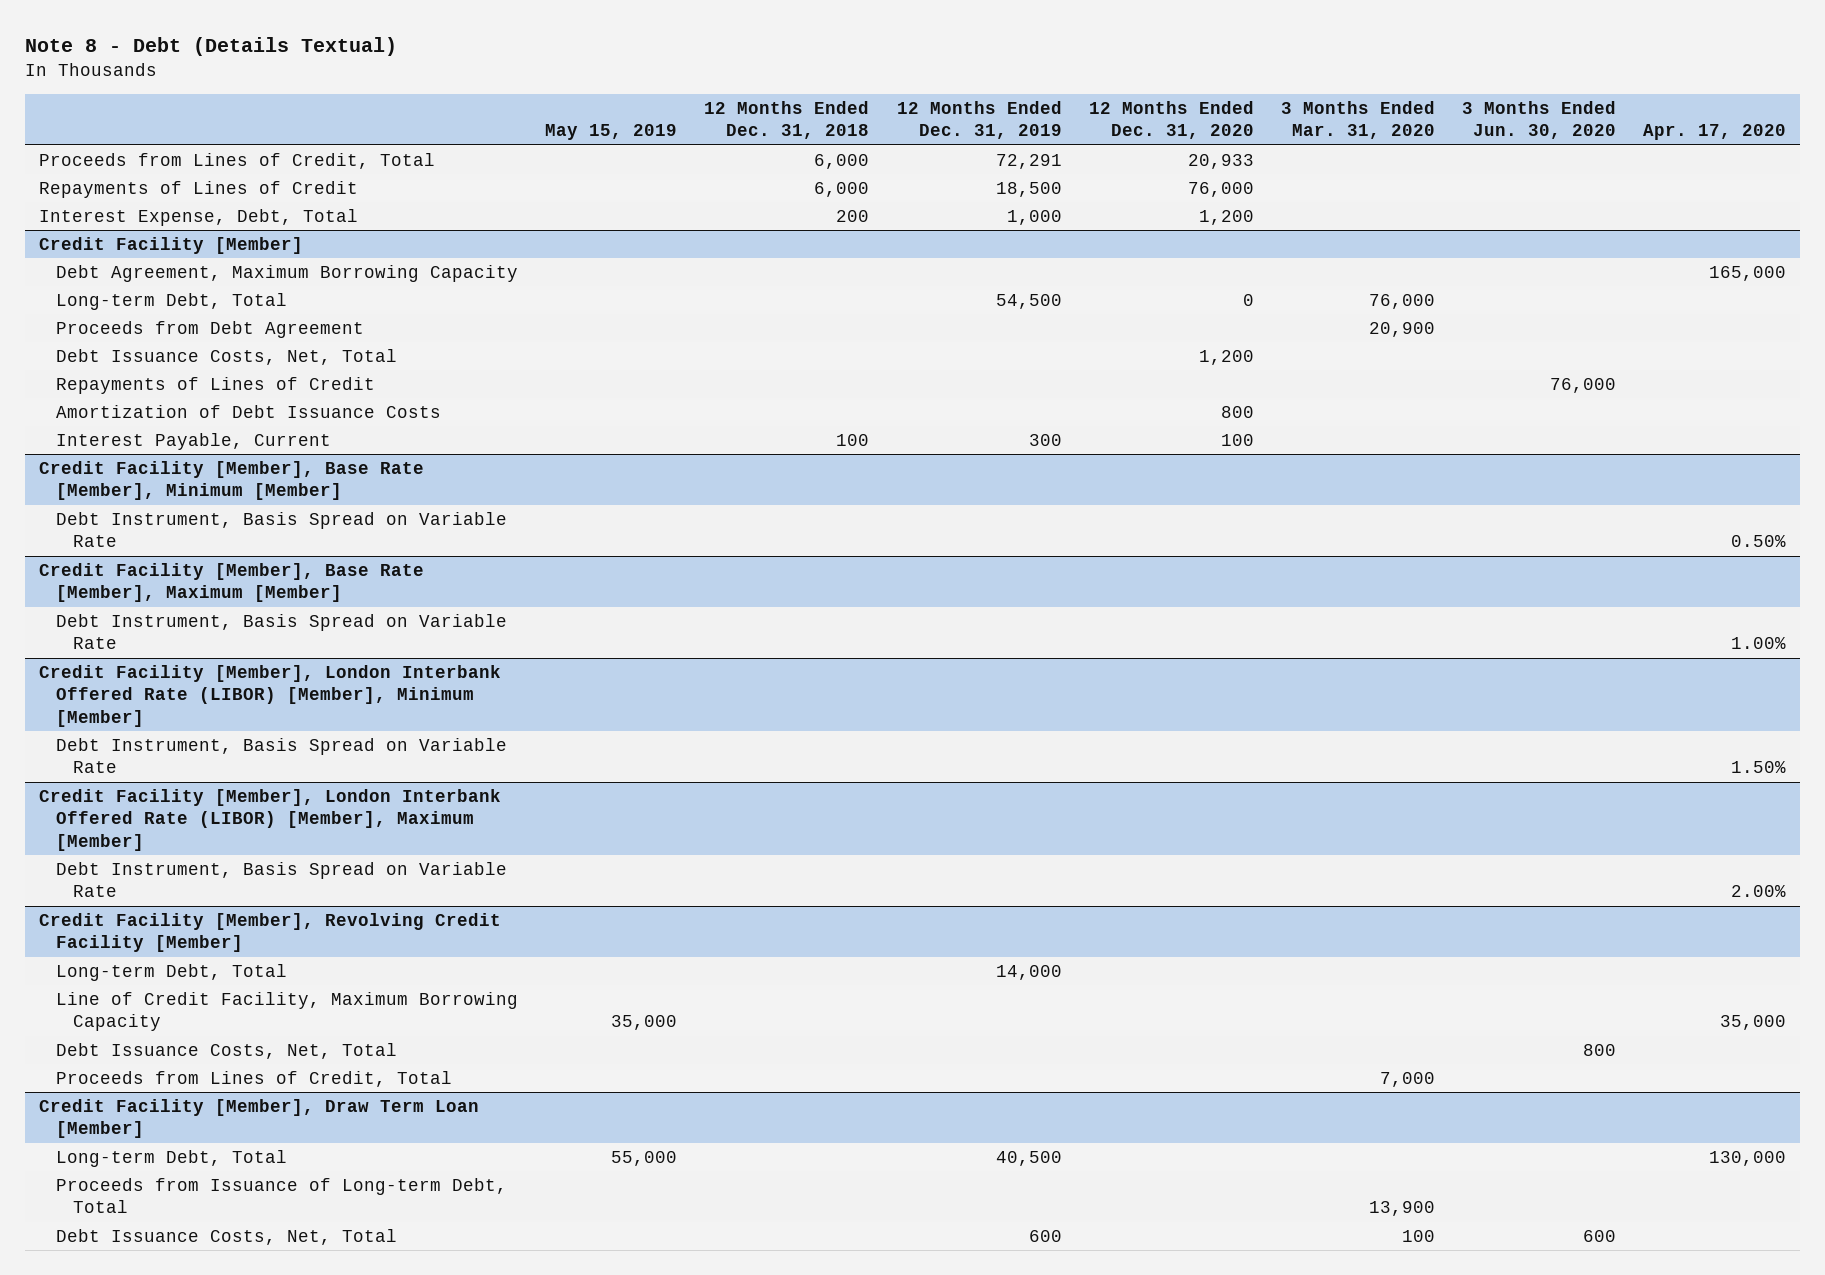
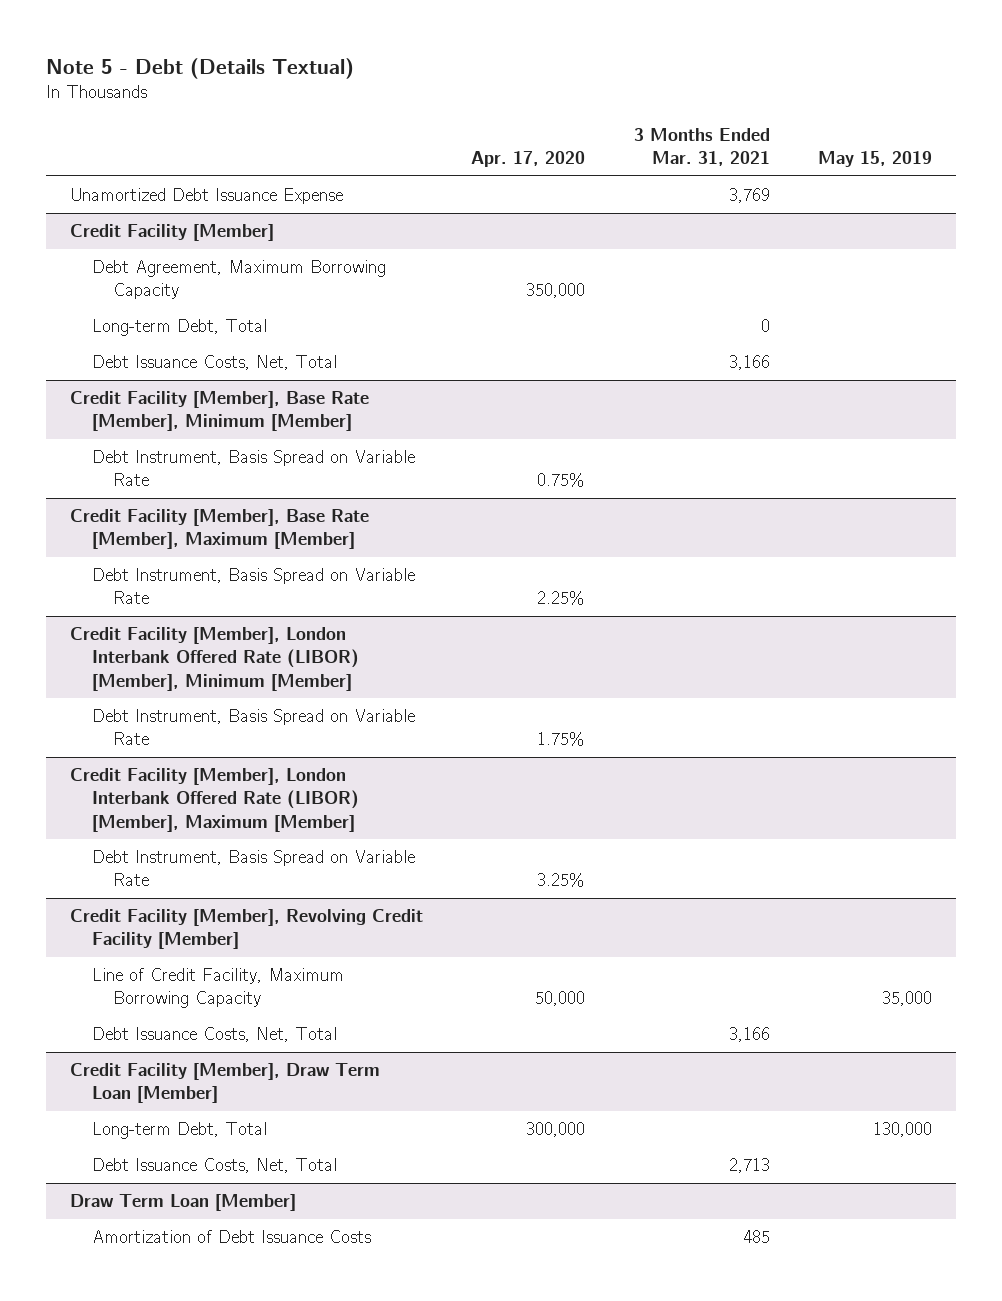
- Note 8 - Debt (Details Textual)
+ Note 5 - Debt (Details Textual)
- | May 15, 2019 | 12 Months Ended Dec. 31, 2018 | 12 Months Ended Dec. 31, 2019 | 12 Months Ended Dec. 31, 2020 | 3 Months Ended Mar. 31, 2020 | 3 Months Ended Jun. 30, 2020 | Apr. 17, 2020
+ | Apr. 17, 2020 | 3 Months Ended Mar. 31, 2021 | May 15, 2019
- Proceeds from Lines of Credit, Total | | 6,000 | 72,291 | 20,933 | | |
- Repayments of Lines of Credit | | 6,000 | 18,500 | 76,000 | | |
- Interest Expense, Debt, Total | | 200 | 1,000 | 1,200 | | |
+ Unamortized Debt Issuance Expense | | 3,769 |
@ Credit Facility [Member]
- Debt Agreement, Maximum Borrowing Capacity | | | | | | | 165,000
+ Debt Agreement, Maximum Borrowing Capacity | 350,000 | |
- Proceeds from Debt Agreement | | | | | 20,900 | |
- Repayments of Lines of Credit | | | | | | 76,000 |
- Amortization of Debt Issuance Costs | | | | 800 | | |
- Interest Payable, Current | | 100 | 300 | 100 | | |
@ Credit Facility [Member], Base Rate [Member], Minimum [Member]
- Debt Instrument, Basis Spread on Variable Rate | | | | | | | 0.50%
+ Debt Instrument, Basis Spread on Variable Rate | 0.75% | |
@ Credit Facility [Member], Base Rate [Member], Maximum [Member]
- Debt Instrument, Basis Spread on Variable Rate | | | | | | | 1.00%
+ Debt Instrument, Basis Spread on Variable Rate | 2.25% | |
@ Credit Facility [Member], London Interbank Offered Rate (LIBOR) [Member], Minimum [Member]
- Debt Instrument, Basis Spread on Variable Rate | | | | | | | 1.50%
+ Debt Instrument, Basis Spread on Variable Rate | 1.75% | |
@ Credit Facility [Member], London Interbank Offered Rate (LIBOR) [Member], Maximum [Member]
- Debt Instrument, Basis Spread on Variable Rate | | | | | | | 2.00%
+ Debt Instrument, Basis Spread on Variable Rate | 3.25% | |
@ Credit Facility [Member], Revolving Credit Facility [Member]
- Long-term Debt, Total | | | 14,000 | | | |
- Line of Credit Facility, Maximum Borrowing Capacity | 35,000 | | | | | | 35,000
+ Line of Credit Facility, Maximum Borrowing Capacity | 50,000 | | 35,000
- Proceeds from Lines of Credit, Total | | | | | 7,000 | |
@ Credit Facility [Member], Draw Term Loan [Member]
- Long-term Debt, Total | 55,000 | | 40,500 | | | | 130,000
- Proceeds from Issuance of Long-term Debt, Total | | | | | 13,900 | |
+ Long-term Debt, Total | 300,000 | | 130,000
+ Draw Term Loan [Member]
+ Amortization of Debt Issuance Costs | | 485 |

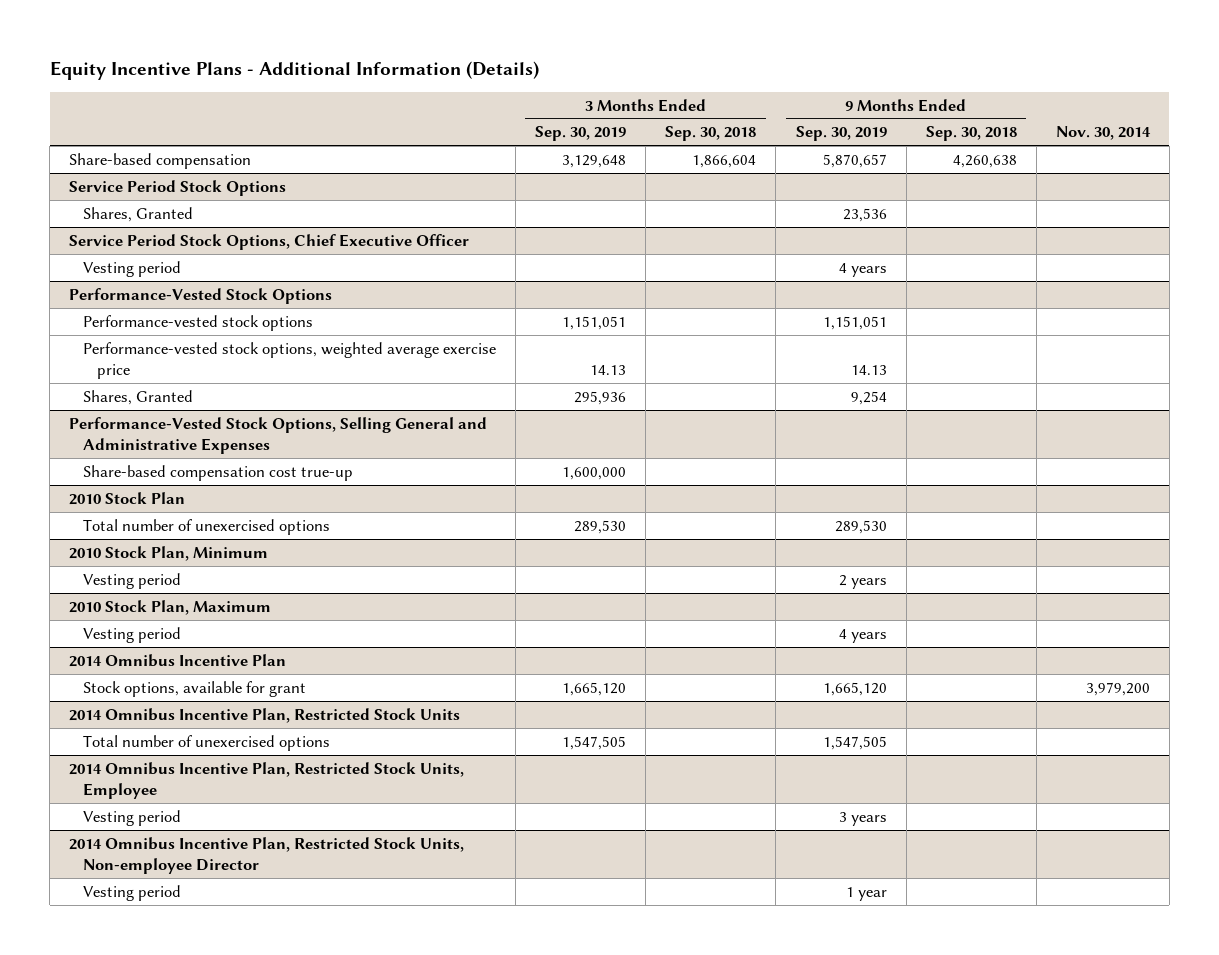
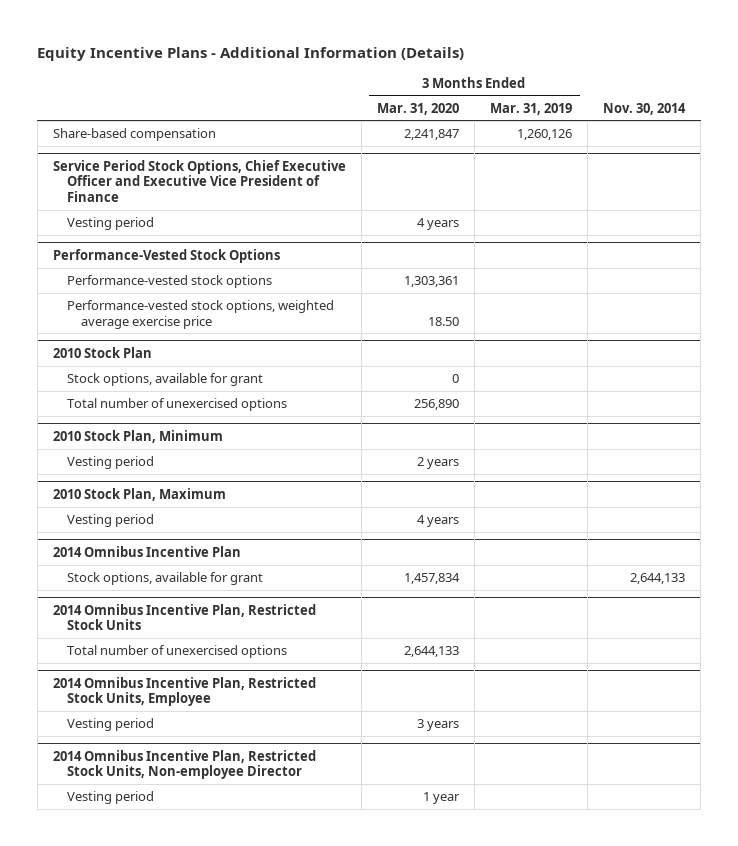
- | 3 Months Ended Sep. 30, 2019 | 3 Months Ended Sep. 30, 2018 | 9 Months Ended Sep. 30, 2019 | 9 Months Ended Sep. 30, 2018 | Nov. 30, 2014
+ | 3 Months Ended Mar. 31, 2020 | 3 Months Ended Mar. 31, 2019 | Nov. 30, 2014
- Service Period Stock Options
- Shares, Granted | | | 23,536 | |
- Service Period Stock Options, Chief Executive Officer
+ Service Period Stock Options, Chief Executive Officer and Executive Vice President of Finance
@ Performance-Vested Stock Options
- Shares, Granted | 295,936 | | 9,254 | |
- Performance-Vested Stock Options, Selling General and Administrative Expenses
- Share-based compensation cost true-up | 1,600,000 | | | |
@ 2010 Stock Plan
+ Stock options, available for grant | 0 | |
@ 2014 Omnibus Incentive Plan
- Stock options, available for grant | 1,665,120 | | 1,665,120 | | 3,979,200
+ Stock options, available for grant | 1,457,834 | | 2,644,133

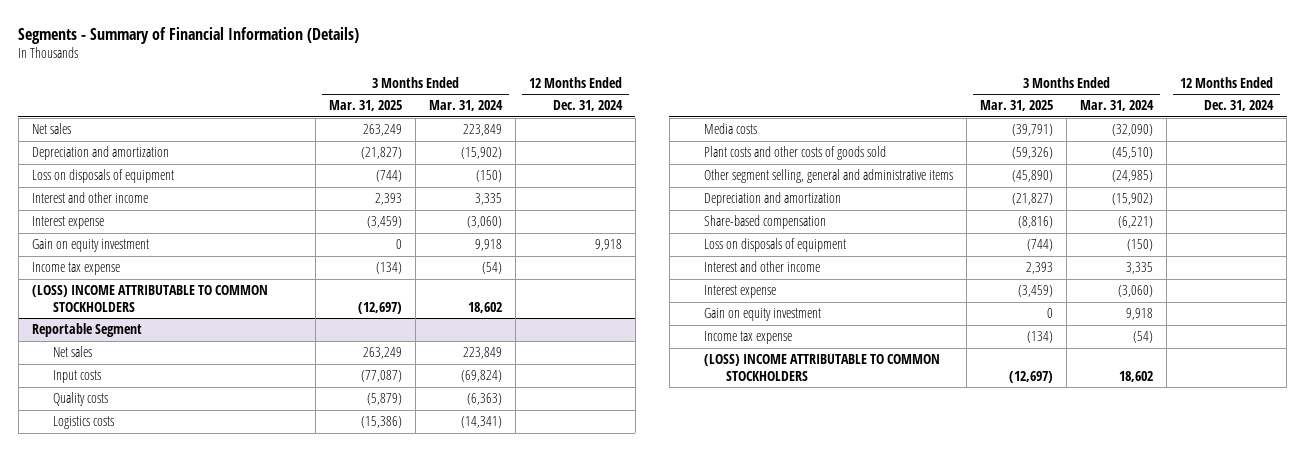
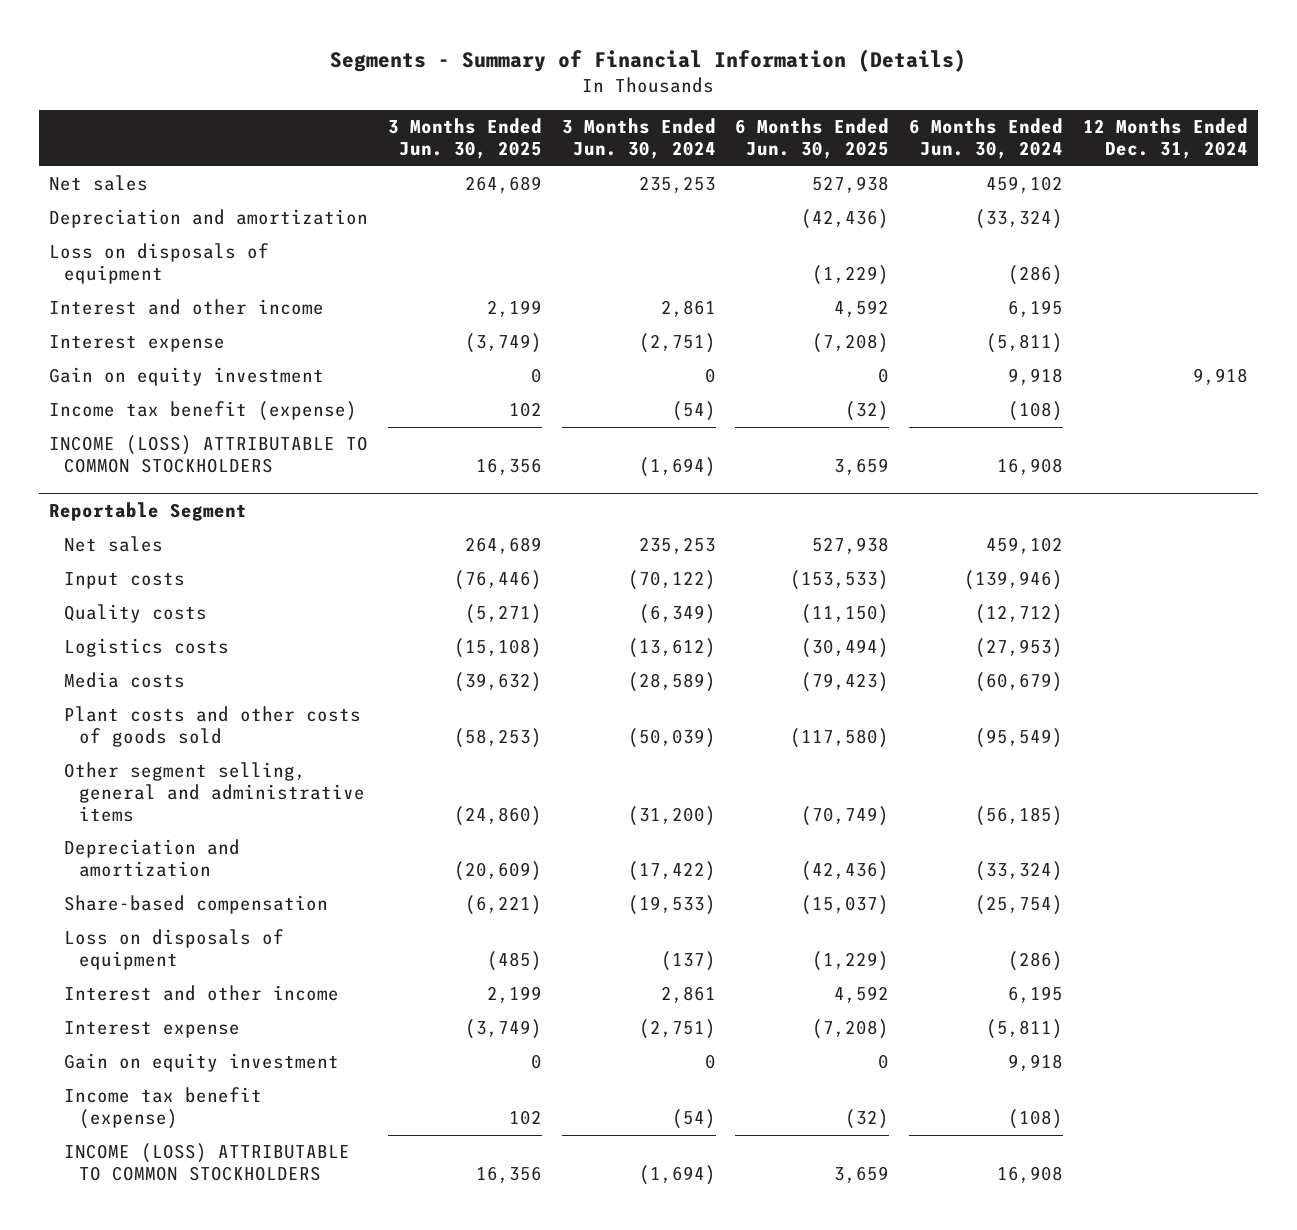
- | 3 Months Ended Mar. 31, 2025 | 3 Months Ended Mar. 31, 2024 | 12 Months Ended Dec. 31, 2024
+ | 3 Months Ended Jun. 30, 2025 | 3 Months Ended Jun. 30, 2024 | 6 Months Ended Jun. 30, 2025 | 6 Months Ended Jun. 30, 2024 | 12 Months Ended Dec. 31, 2024
- Income tax expense | (134) | (54) |
- (LOSS) INCOME ATTRIBUTABLE TO COMMON STOCKHOLDERS | (12,697) | 18,602 |
+ Income tax benefit (expense) | 102 | (54) | (32) | (108) |
+ INCOME (LOSS) ATTRIBUTABLE TO COMMON STOCKHOLDERS | 16,356 | (1,694) | 3,659 | 16,908 |
@ Reportable Segment
- Income tax expense | (134) | (54) |
- (LOSS) INCOME ATTRIBUTABLE TO COMMON STOCKHOLDERS | (12,697) | 18,602 |
+ Income tax benefit (expense) | 102 | (54) | (32) | (108) |
+ INCOME (LOSS) ATTRIBUTABLE TO COMMON STOCKHOLDERS | 16,356 | (1,694) | 3,659 | 16,908 |

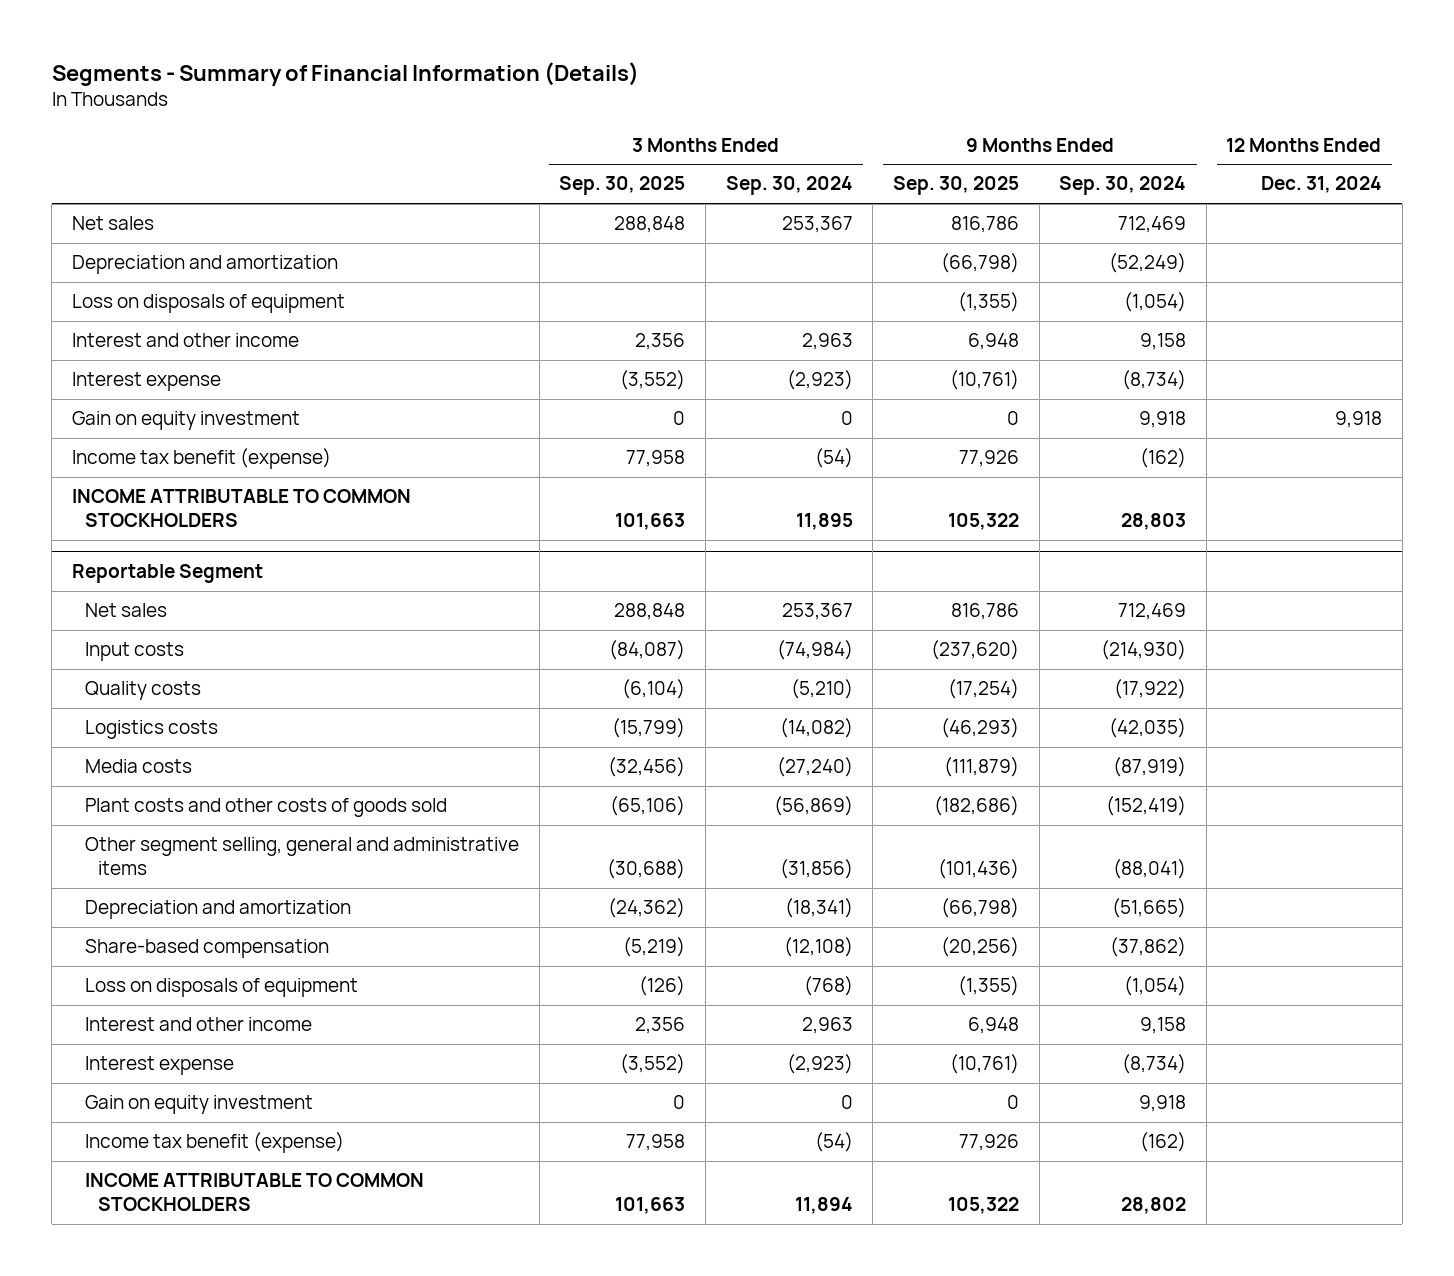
- | 3 Months Ended Jun. 30, 2025 | 3 Months Ended Jun. 30, 2024 | 6 Months Ended Jun. 30, 2025 | 6 Months Ended Jun. 30, 2024 | 12 Months Ended Dec. 31, 2024
+ | 3 Months Ended Sep. 30, 2025 | 3 Months Ended Sep. 30, 2024 | 9 Months Ended Sep. 30, 2025 | 9 Months Ended Sep. 30, 2024 | 12 Months Ended Dec. 31, 2024
- INCOME (LOSS) ATTRIBUTABLE TO COMMON STOCKHOLDERS | 16,356 | (1,694) | 3,659 | 16,908 |
+ INCOME ATTRIBUTABLE TO COMMON STOCKHOLDERS | 101,663 | 11,895 | 105,322 | 28,803 |
@ Reportable Segment
- INCOME (LOSS) ATTRIBUTABLE TO COMMON STOCKHOLDERS | 16,356 | (1,694) | 3,659 | 16,908 |
+ INCOME ATTRIBUTABLE TO COMMON STOCKHOLDERS | 101,663 | 11,894 | 105,322 | 28,802 |

